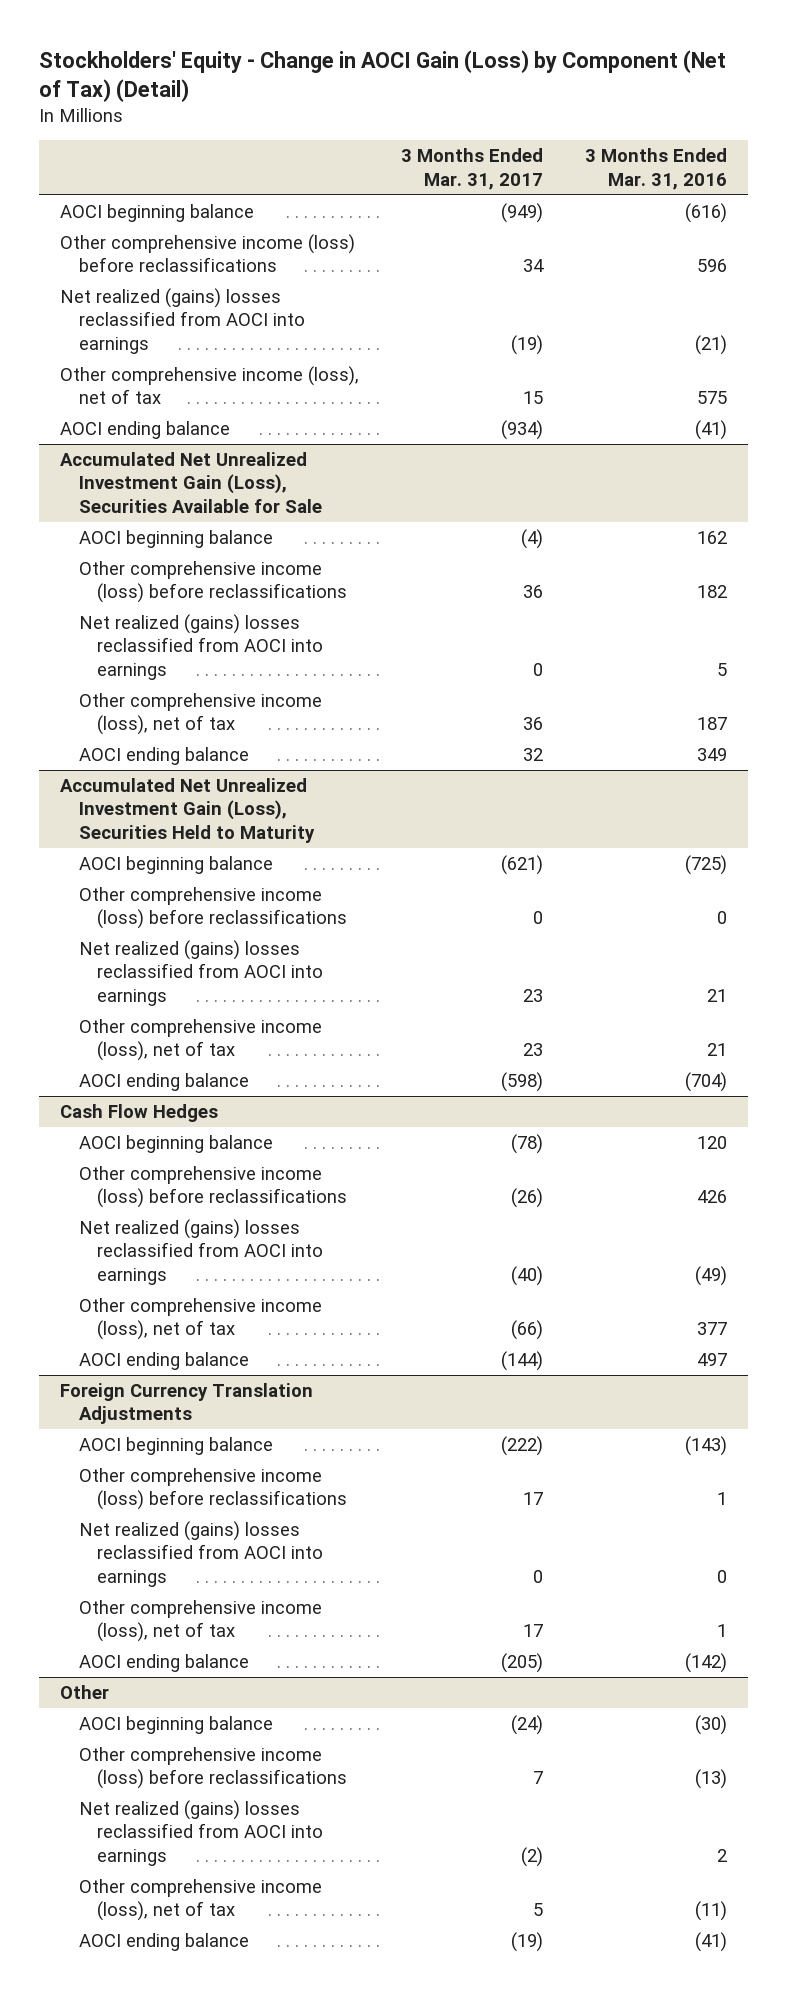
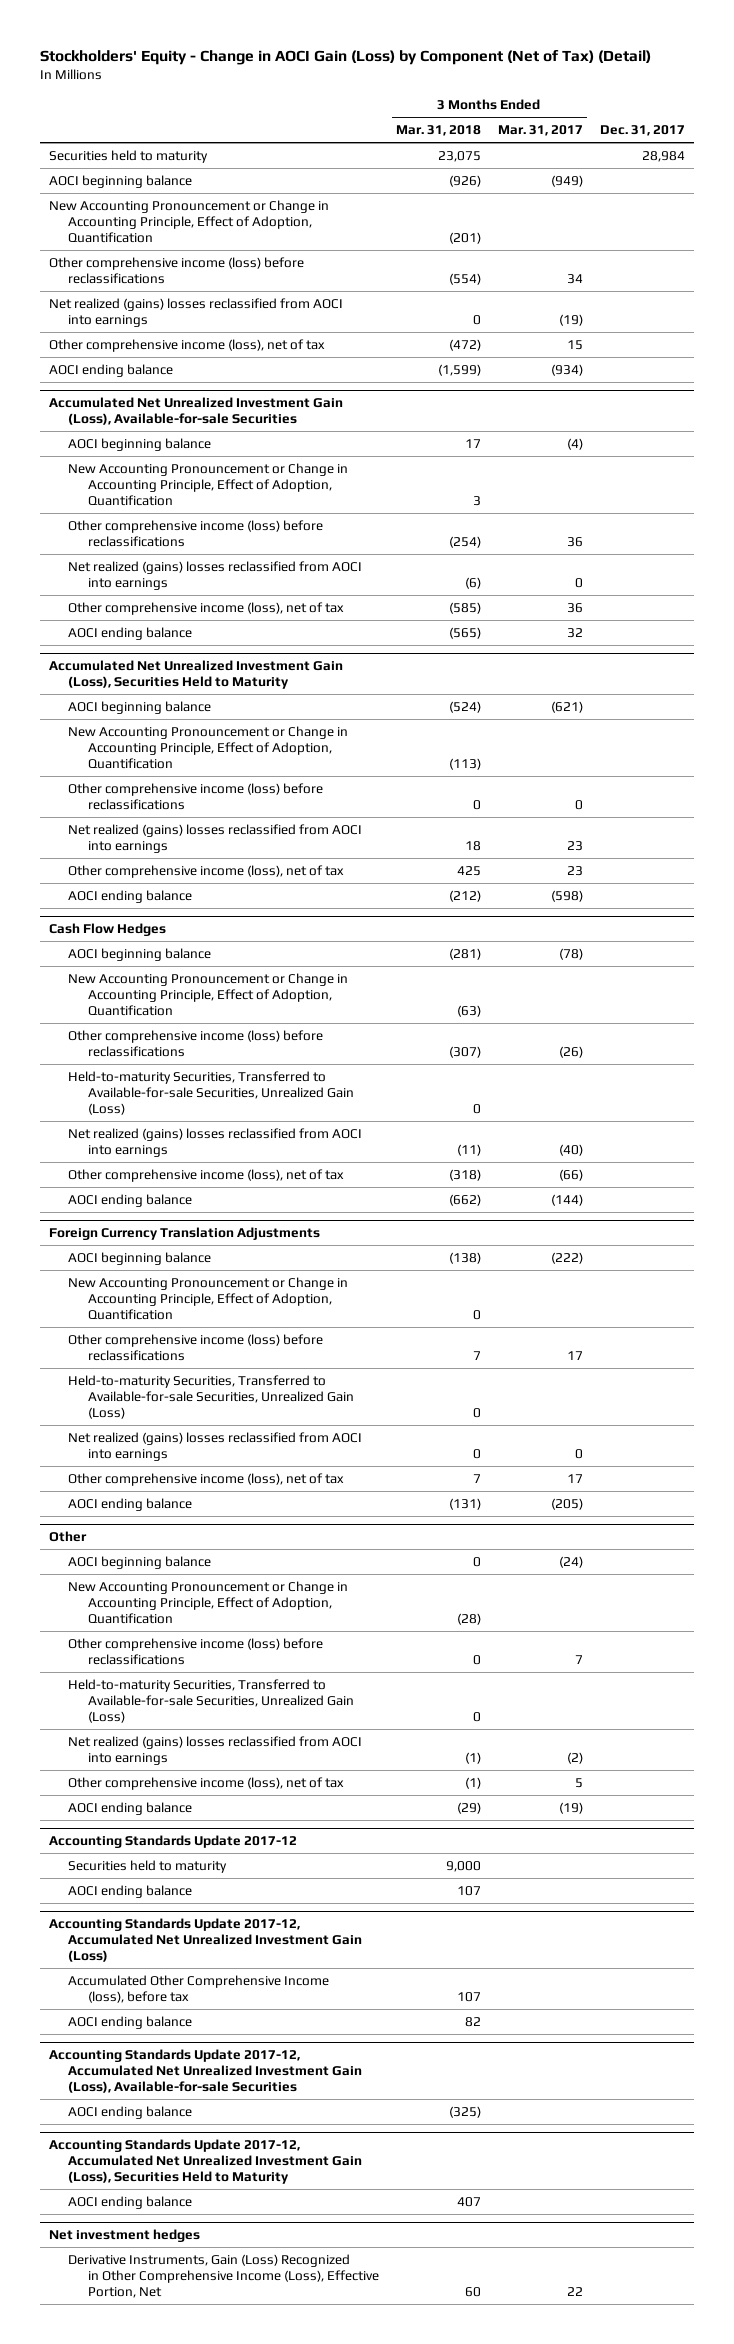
- | 3 Months Ended Mar. 31, 2017 | 3 Months Ended Mar. 31, 2016
+ | 3 Months Ended Mar. 31, 2018 | 3 Months Ended Mar. 31, 2017 | Dec. 31, 2017
+ Securities held to maturity | 23,075 | | 28,984
+ New Accounting Pronouncement or Change in Accounting Principle, Effect of Adoption, Quantification | (201) | |
- Accumulated Net Unrealized Investment Gain (Loss), Securities Available for Sale
+ Accumulated Net Unrealized Investment Gain (Loss), Available-for-sale Securities
+ New Accounting Pronouncement or Change in Accounting Principle, Effect of Adoption, Quantification | 3 | |
@ Accumulated Net Unrealized Investment Gain (Loss), Securities Held to Maturity
+ New Accounting Pronouncement or Change in Accounting Principle, Effect of Adoption, Quantification | (113) | |
@ Cash Flow Hedges
+ New Accounting Pronouncement or Change in Accounting Principle, Effect of Adoption, Quantification | (63) | |
+ Held-to-maturity Securities, Transferred to Available-for-sale Securities, Unrealized Gain (Loss) | 0 | |
@ Foreign Currency Translation Adjustments
+ New Accounting Pronouncement or Change in Accounting Principle, Effect of Adoption, Quantification | 0 | |
+ Held-to-maturity Securities, Transferred to Available-for-sale Securities, Unrealized Gain (Loss) | 0 | |
@ Other
+ New Accounting Pronouncement or Change in Accounting Principle, Effect of Adoption, Quantification | (28) | |
+ Held-to-maturity Securities, Transferred to Available-for-sale Securities, Unrealized Gain (Loss) | 0 | |
+ Accounting Standards Update 2017-12
+ Securities held to maturity | 9,000 | |
+ AOCI ending balance | 107 | |
+ Accounting Standards Update 2017-12, Accumulated Net Unrealized Investment Gain (Loss)
+ Accumulated Other Comprehensive Income (loss), before tax | 107 | |
+ AOCI ending balance | 82 | |
+ Accounting Standards Update 2017-12, Accumulated Net Unrealized Investment Gain (Loss), Available-for-sale Securities
+ AOCI ending balance | (325) | |
+ Accounting Standards Update 2017-12, Accumulated Net Unrealized Investment Gain (Loss), Securities Held to Maturity
+ AOCI ending balance | 407 | |
+ Net investment hedges
+ Derivative Instruments, Gain (Loss) Recognized in Other Comprehensive Income (Loss), Effective Portion, Net | 60 | 22 |

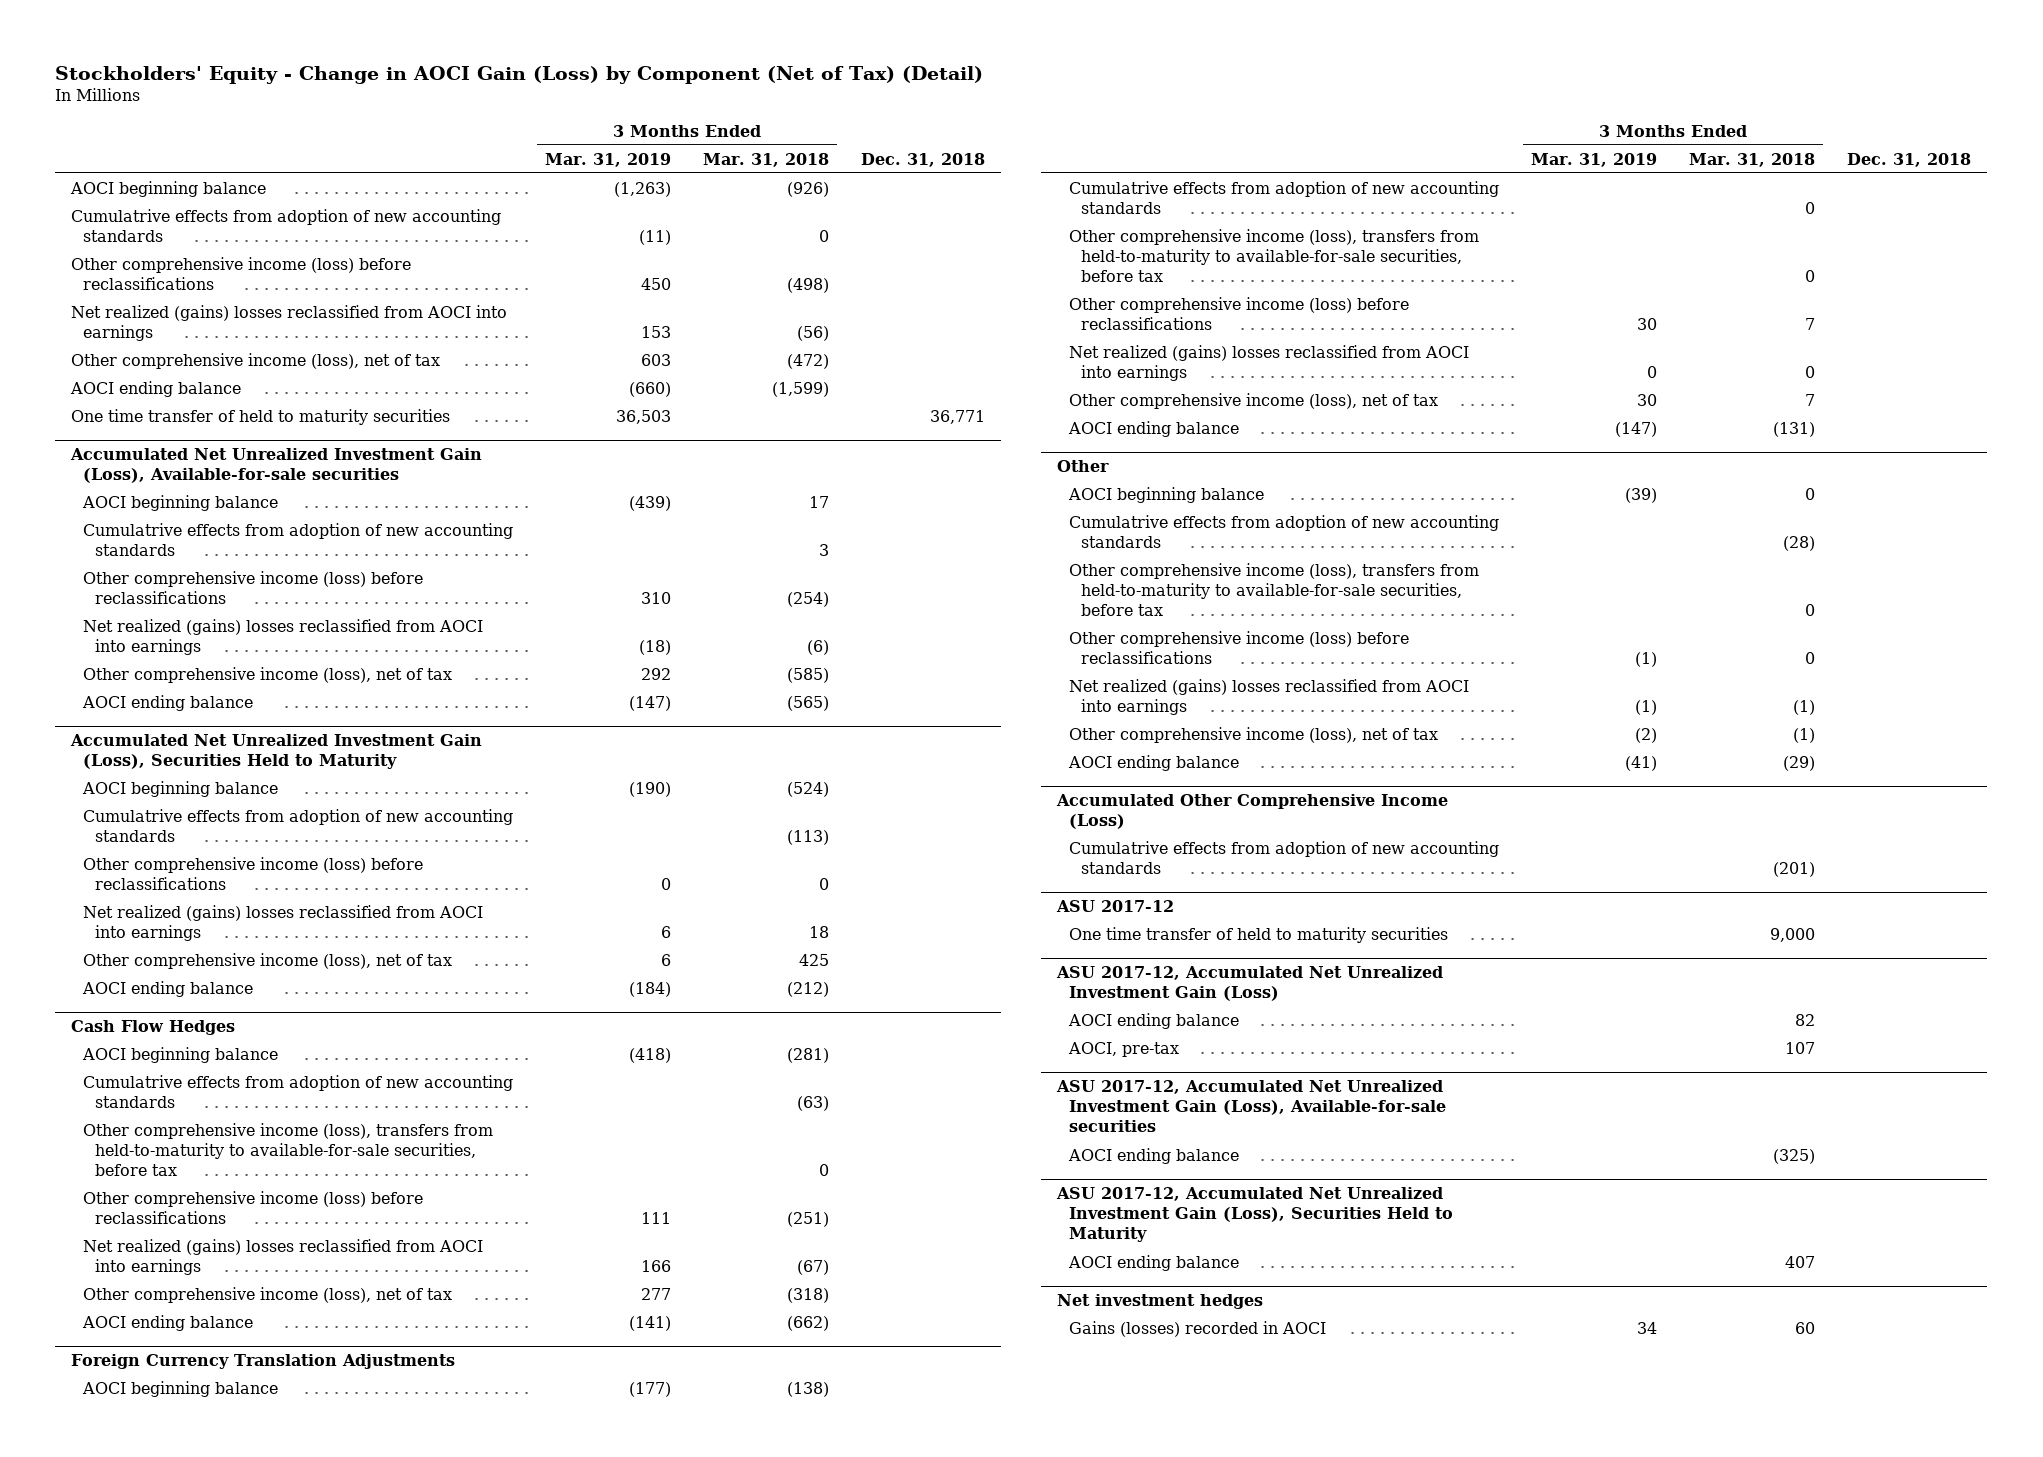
- | 3 Months Ended Mar. 31, 2018 | 3 Months Ended Mar. 31, 2017 | Dec. 31, 2017
+ | 3 Months Ended Mar. 31, 2019 | 3 Months Ended Mar. 31, 2018 | Dec. 31, 2018
- Securities held to maturity | 23,075 | | 28,984
- New Accounting Pronouncement or Change in Accounting Principle, Effect of Adoption, Quantification | (201) | |
- Other comprehensive income (loss) before reclassifications | (554) | 34 |
- Net realized (gains) losses reclassified from AOCI into earnings | 0 | (19) |
+ Cumulatrive effects from adoption of new accounting standards | (11) | 0 |
+ Other comprehensive income (loss) before reclassifications | 450 | (498) |
+ Net realized (gains) losses reclassified from AOCI into earnings | 153 | (56) |
- Accumulated Net Unrealized Investment Gain (Loss), Available-for-sale Securities
+ One time transfer of held to maturity securities | 36,503 | | 36,771
+ Accumulated Net Unrealized Investment Gain (Loss), Available-for-sale securities
- New Accounting Pronouncement or Change in Accounting Principle, Effect of Adoption, Quantification | 3 | |
+ Cumulatrive effects from adoption of new accounting standards | | 3 |
@ Accumulated Net Unrealized Investment Gain (Loss), Securities Held to Maturity
- New Accounting Pronouncement or Change in Accounting Principle, Effect of Adoption, Quantification | (113) | |
+ Cumulatrive effects from adoption of new accounting standards | | (113) |
@ Cash Flow Hedges
- New Accounting Pronouncement or Change in Accounting Principle, Effect of Adoption, Quantification | (63) | |
- Other comprehensive income (loss) before reclassifications | (307) | (26) |
- Held-to-maturity Securities, Transferred to Available-for-sale Securities, Unrealized Gain (Loss) | 0 | |
- Net realized (gains) losses reclassified from AOCI into earnings | (11) | (40) |
+ Cumulatrive effects from adoption of new accounting standards | | (63) |
+ Other comprehensive income (loss), transfers from held-to-maturity to available-for-sale securities, before tax | | 0 |
+ Other comprehensive income (loss) before reclassifications | 111 | (251) |
+ Net realized (gains) losses reclassified from AOCI into earnings | 166 | (67) |
@ Foreign Currency Translation Adjustments
- New Accounting Pronouncement or Change in Accounting Principle, Effect of Adoption, Quantification | 0 | |
+ Cumulatrive effects from adoption of new accounting standards | | 0 |
+ Other comprehensive income (loss), transfers from held-to-maturity to available-for-sale securities, before tax | | 0 |
- Held-to-maturity Securities, Transferred to Available-for-sale Securities, Unrealized Gain (Loss) | 0 | |
@ Other
- New Accounting Pronouncement or Change in Accounting Principle, Effect of Adoption, Quantification | (28) | |
+ Cumulatrive effects from adoption of new accounting standards | | (28) |
+ Other comprehensive income (loss), transfers from held-to-maturity to available-for-sale securities, before tax | | 0 |
- Held-to-maturity Securities, Transferred to Available-for-sale Securities, Unrealized Gain (Loss) | 0 | |
- Accounting Standards Update 2017-12
- Securities held to maturity | 9,000 | |
- AOCI ending balance | 107 | |
- Accounting Standards Update 2017-12, Accumulated Net Unrealized Investment Gain (Loss)
- Accumulated Other Comprehensive Income (loss), before tax | 107 | |
+ Accumulated Other Comprehensive Income (Loss)
+ Cumulatrive effects from adoption of new accounting standards | | (201) |
+ ASU 2017-12
+ One time transfer of held to maturity securities | | 9,000 |
+ ASU 2017-12, Accumulated Net Unrealized Investment Gain (Loss)
- Accounting Standards Update 2017-12, Accumulated Net Unrealized Investment Gain (Loss), Available-for-sale Securities
+ AOCI, pre-tax | | 107 |
+ ASU 2017-12, Accumulated Net Unrealized Investment Gain (Loss), Available-for-sale securities
- Accounting Standards Update 2017-12, Accumulated Net Unrealized Investment Gain (Loss), Securities Held to Maturity
+ ASU 2017-12, Accumulated Net Unrealized Investment Gain (Loss), Securities Held to Maturity
@ Net investment hedges
- Derivative Instruments, Gain (Loss) Recognized in Other Comprehensive Income (Loss), Effective Portion, Net | 60 | 22 |
+ Gains (losses) recorded in AOCI | 34 | 60 |

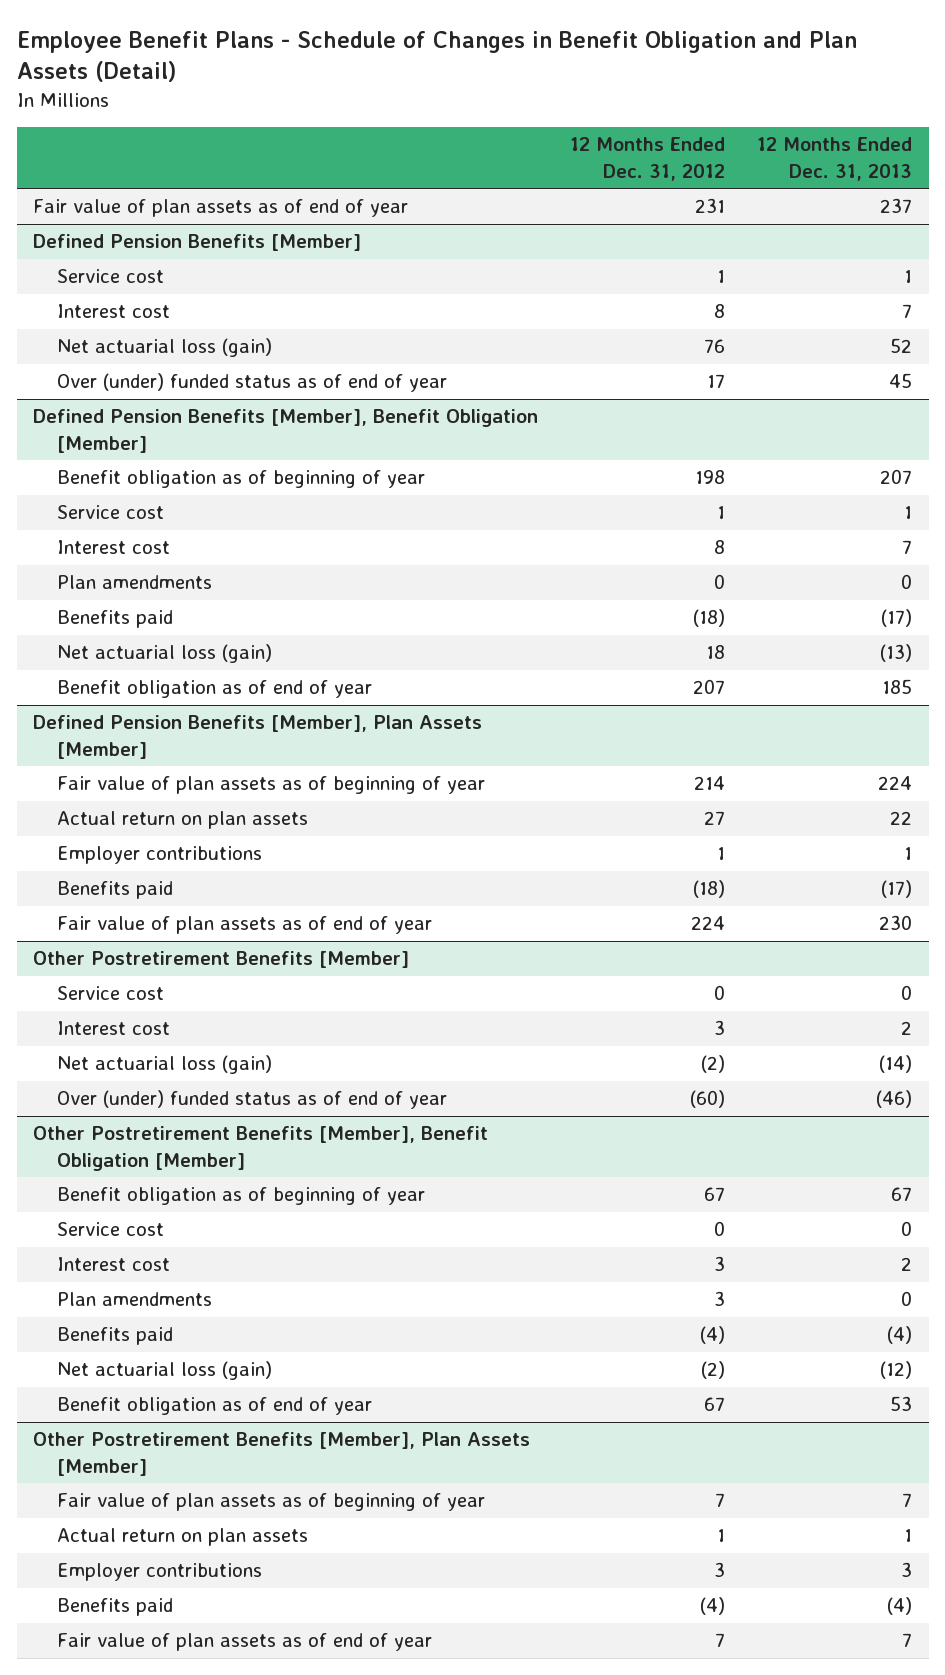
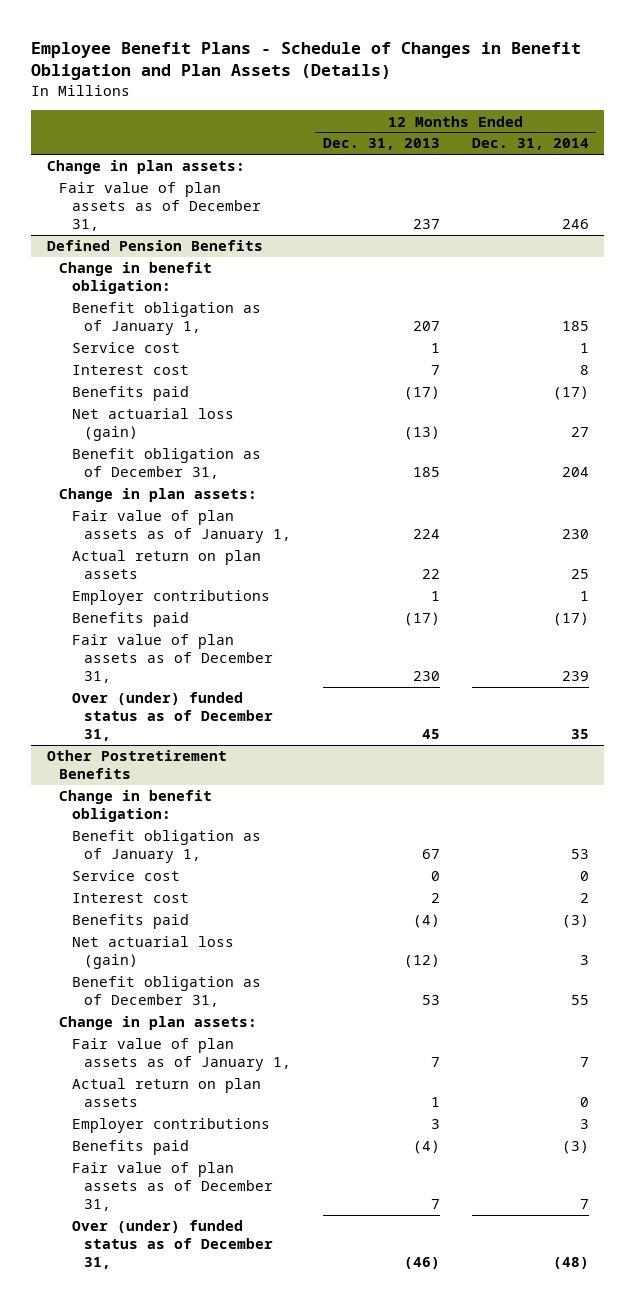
- Employee Benefit Plans - Schedule of Changes in Benefit Obligation and Plan Assets (Detail)
+ Employee Benefit Plans - Schedule of Changes in Benefit Obligation and Plan Assets (Details)
- | 12 Months Ended Dec. 31, 2012 | 12 Months Ended Dec. 31, 2013
+ | 12 Months Ended Dec. 31, 2013 | 12 Months Ended Dec. 31, 2014
- Fair value of plan assets as of end of year | 231 | 237
- Defined Pension Benefits [Member]
- Service cost | 1 | 1
- Interest cost | 8 | 7
- Net actuarial loss (gain) | 76 | 52
- Over (under) funded status as of end of year | 17 | 45
- Defined Pension Benefits [Member], Benefit Obligation [Member]
- Benefit obligation as of beginning of year | 198 | 207
+ Change in plan assets:
+ Fair value of plan assets as of December 31, | 237 | 246
+ Defined Pension Benefits
+ Change in benefit obligation:
+ Benefit obligation as of January 1, | 207 | 185
- Plan amendments | 0 | 0
- Benefit obligation as of end of year | 207 | 185
- Defined Pension Benefits [Member], Plan Assets [Member]
- Fair value of plan assets as of beginning of year | 214 | 224
+ Benefit obligation as of December 31, | 185 | 204
+ Change in plan assets:
+ Fair value of plan assets as of January 1, | 224 | 230
- Fair value of plan assets as of end of year | 224 | 230
- Other Postretirement Benefits [Member]
- Service cost | 0 | 0
- Interest cost | 3 | 2
- Net actuarial loss (gain) | (2) | (14)
- Over (under) funded status as of end of year | (60) | (46)
- Other Postretirement Benefits [Member], Benefit Obligation [Member]
- Benefit obligation as of beginning of year | 67 | 67
+ Fair value of plan assets as of December 31, | 230 | 239
+ Over (under) funded status as of December 31, | 45 | 35
+ Other Postretirement Benefits
+ Change in benefit obligation:
+ Benefit obligation as of January 1, | 67 | 53
- Plan amendments | 3 | 0
- Benefit obligation as of end of year | 67 | 53
- Other Postretirement Benefits [Member], Plan Assets [Member]
- Fair value of plan assets as of beginning of year | 7 | 7
+ Benefit obligation as of December 31, | 53 | 55
+ Change in plan assets:
+ Fair value of plan assets as of January 1, | 7 | 7
- Fair value of plan assets as of end of year | 7 | 7
+ Fair value of plan assets as of December 31, | 7 | 7
+ Over (under) funded status as of December 31, | (46) | (48)

